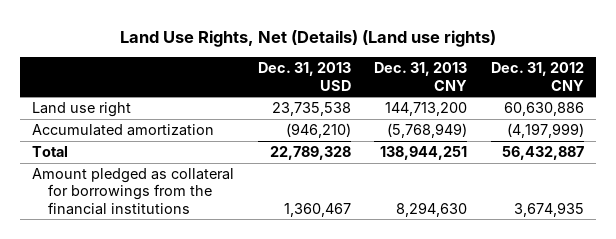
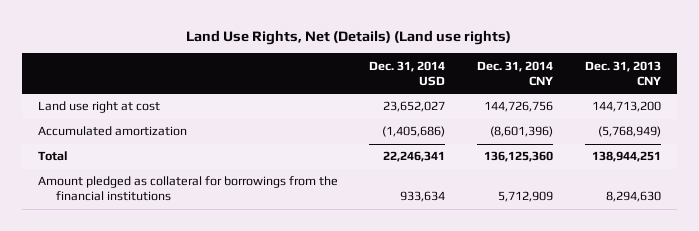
- | Dec. 31, 2013 USD | Dec. 31, 2013 CNY | Dec. 31, 2012 CNY
+ | Dec. 31, 2014 USD | Dec. 31, 2014 CNY | Dec. 31, 2013 CNY
- Land use right | 23,735,538 | 144,713,200 | 60,630,886
+ Land use right at cost | 23,652,027 | 144,726,756 | 144,713,200

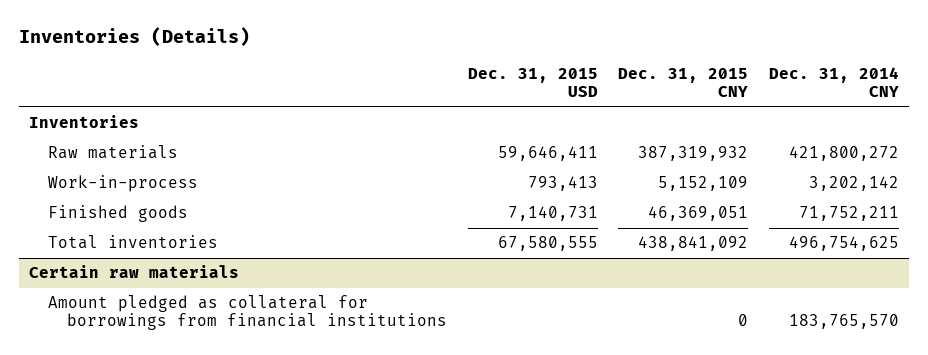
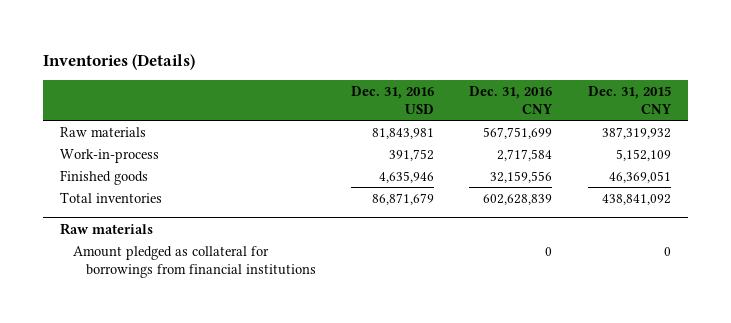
- | Dec. 31, 2015 USD | Dec. 31, 2015 CNY | Dec. 31, 2014 CNY
+ | Dec. 31, 2016 USD | Dec. 31, 2016 CNY | Dec. 31, 2015 CNY
- Inventories
- Certain raw materials
+ Raw materials

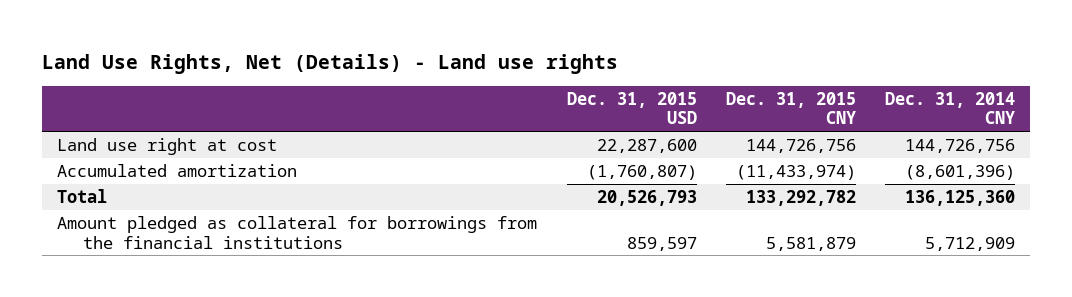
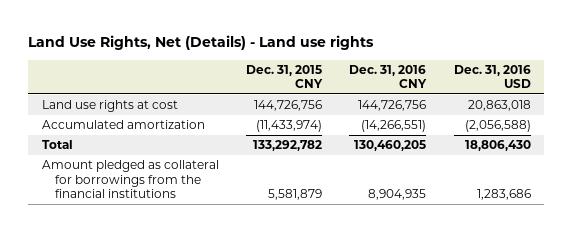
- | Dec. 31, 2015 USD | Dec. 31, 2015 CNY | Dec. 31, 2014 CNY
+ | Dec. 31, 2015 CNY | Dec. 31, 2016 CNY | Dec. 31, 2016 USD
- Land use right at cost | 22,287,600 | 144,726,756 | 144,726,756
+ Land use rights at cost | 144,726,756 | 144,726,756 | 20,863,018

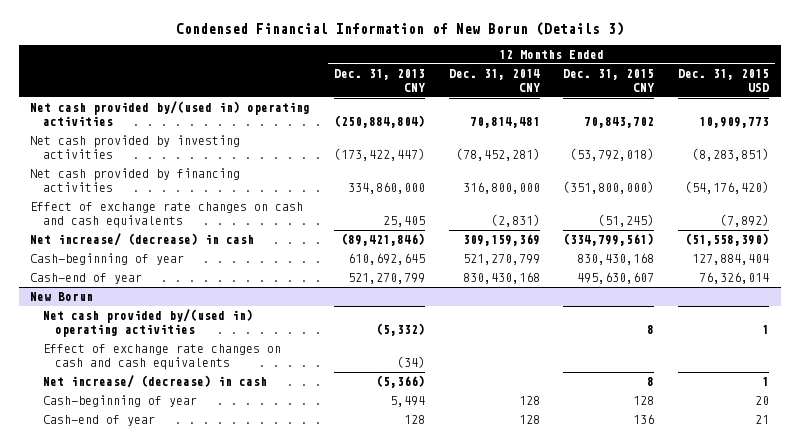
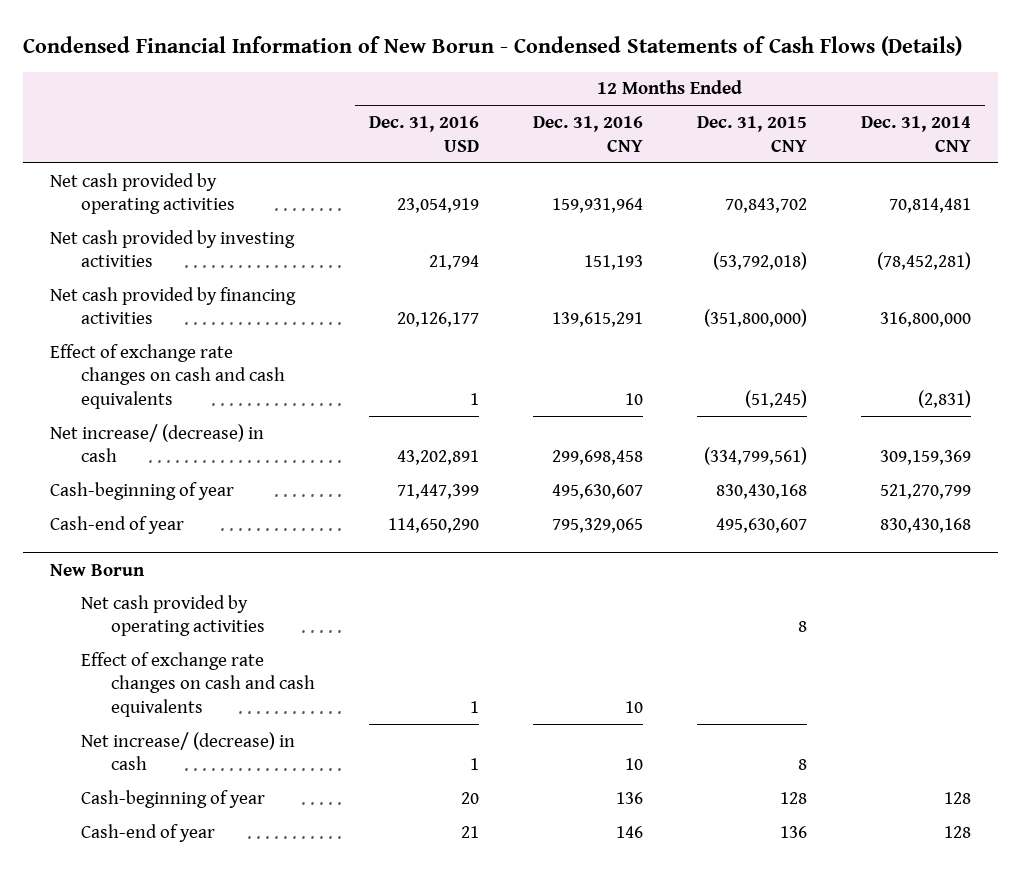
- Condensed Financial Information of New Borun (Details 3)
+ Condensed Financial Information of New Borun - Condensed Statements of Cash Flows (Details)
- | 12 Months Ended Dec. 31, 2013 CNY | 12 Months Ended Dec. 31, 2014 CNY | 12 Months Ended Dec. 31, 2015 CNY | 12 Months Ended Dec. 31, 2015 USD
+ | 12 Months Ended Dec. 31, 2016 USD | 12 Months Ended Dec. 31, 2016 CNY | 12 Months Ended Dec. 31, 2015 CNY | 12 Months Ended Dec. 31, 2014 CNY
- Net cash provided by/(used in) operating activities | (250,884,804) | 70,814,481 | 70,843,702 | 10,909,773
+ Net cash provided by operating activities | 23,054,919 | 159,931,964 | 70,843,702 | 70,814,481
@ New Borun
- Net cash provided by/(used in) operating activities | (5,332) | | 8 | 1
+ Net cash provided by operating activities | | | 8 |

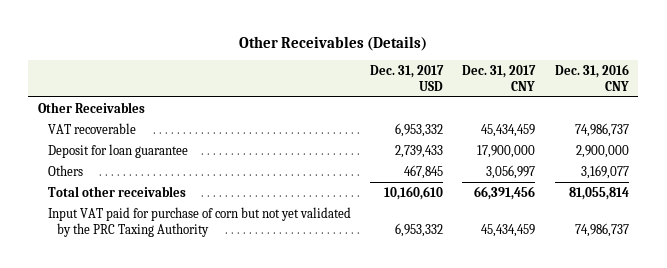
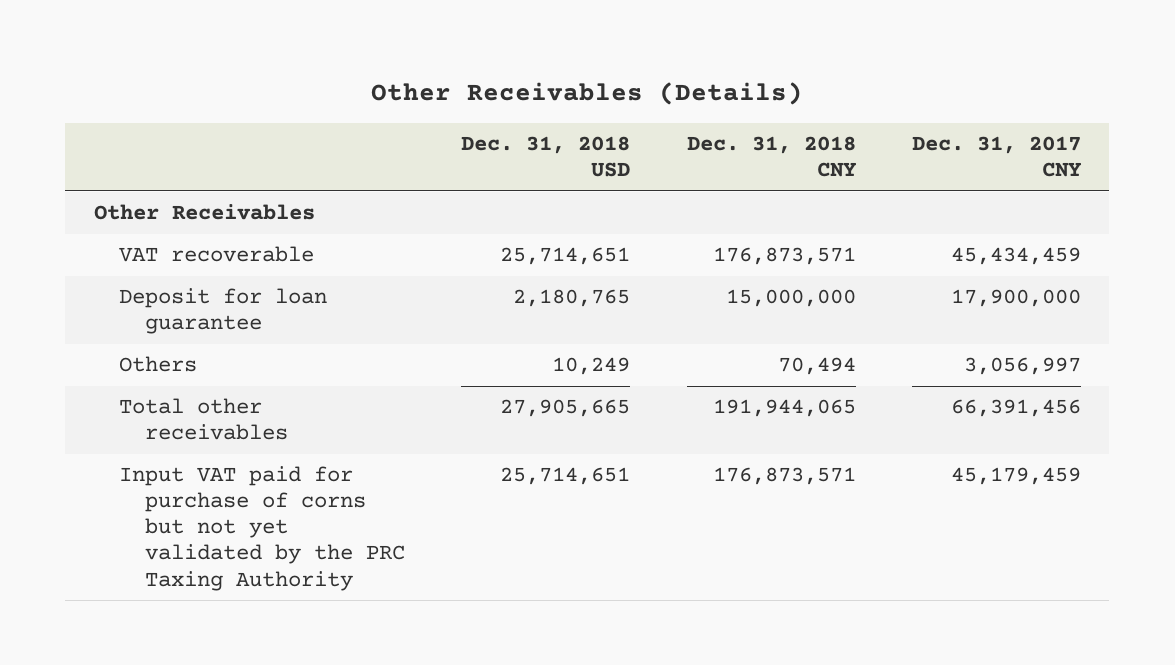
- | Dec. 31, 2017 USD | Dec. 31, 2017 CNY | Dec. 31, 2016 CNY
+ | Dec. 31, 2018 USD | Dec. 31, 2018 CNY | Dec. 31, 2017 CNY
- Input VAT paid for purchase of corn but not yet validated by the PRC Taxing Authority | 6,953,332 | 45,434,459 | 74,986,737
+ Input VAT paid for purchase of corns but not yet validated by the PRC Taxing Authority | 25,714,651 | 176,873,571 | 45,179,459

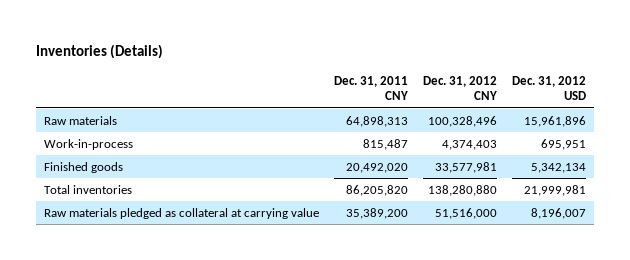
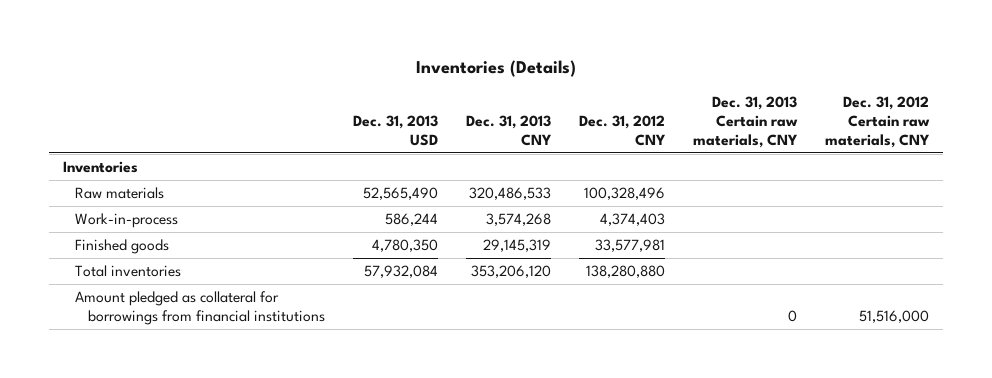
- | Dec. 31, 2011 CNY | Dec. 31, 2012 CNY | Dec. 31, 2012 USD
+ | Dec. 31, 2013 USD | Dec. 31, 2013 CNY | Dec. 31, 2012 CNY | Dec. 31, 2013 Certain raw materials, CNY | Dec. 31, 2012 Certain raw materials, CNY
+ Inventories
- Raw materials pledged as collateral at carrying value | 35,389,200 | 51,516,000 | 8,196,007
+ Amount pledged as collateral for borrowings from financial institutions | | | | 0 | 51,516,000

